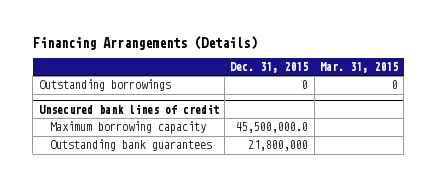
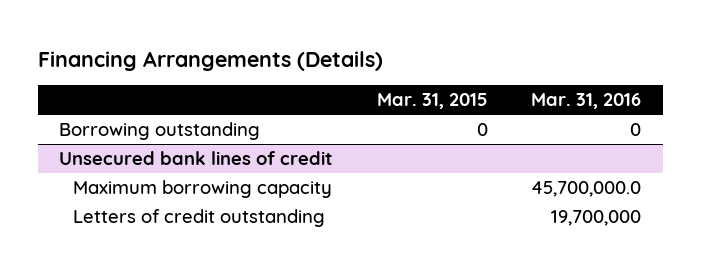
- | Dec. 31, 2015 | Mar. 31, 2015
+ | Mar. 31, 2015 | Mar. 31, 2016
- Outstanding borrowings | 0 | 0
+ Borrowing outstanding | 0 | 0
@ Unsecured bank lines of credit
- Outstanding bank guarantees | 21,800,000 |
+ Letters of credit outstanding | | 19,700,000

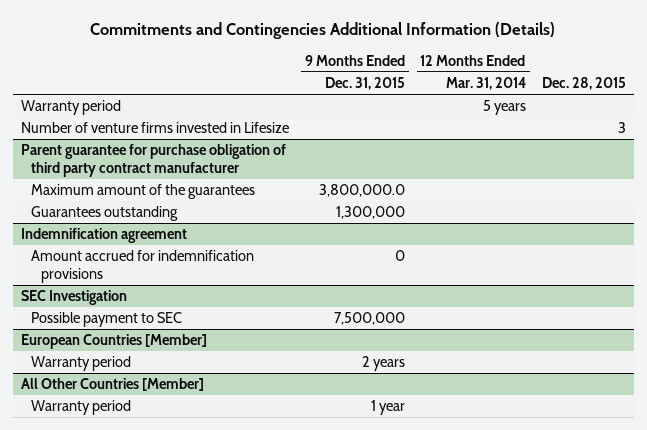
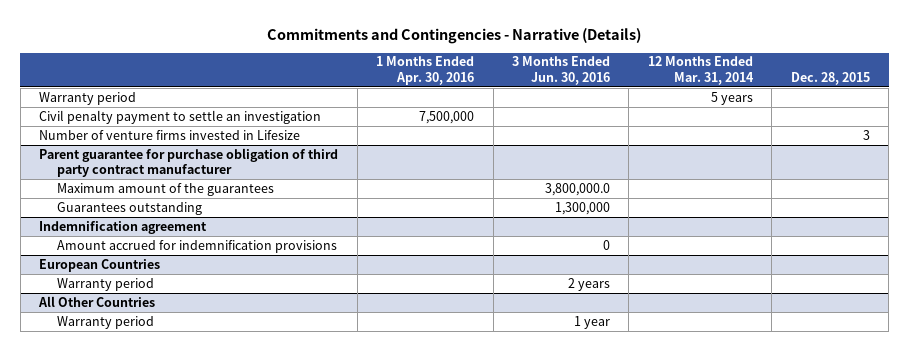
- Commitments and Contingencies Additional Information (Details)
+ Commitments and Contingencies - Narrative (Details)
- | 9 Months Ended Dec. 31, 2015 | 12 Months Ended Mar. 31, 2014 | Dec. 28, 2015
+ | 1 Months Ended Apr. 30, 2016 | 3 Months Ended Jun. 30, 2016 | 12 Months Ended Mar. 31, 2014 | Dec. 28, 2015
+ Civil penalty payment to settle an investigation | 7,500,000 | | |
- SEC Investigation
- Possible payment to SEC | 7,500,000 | |
- European Countries [Member]
+ European Countries
- All Other Countries [Member]
+ All Other Countries

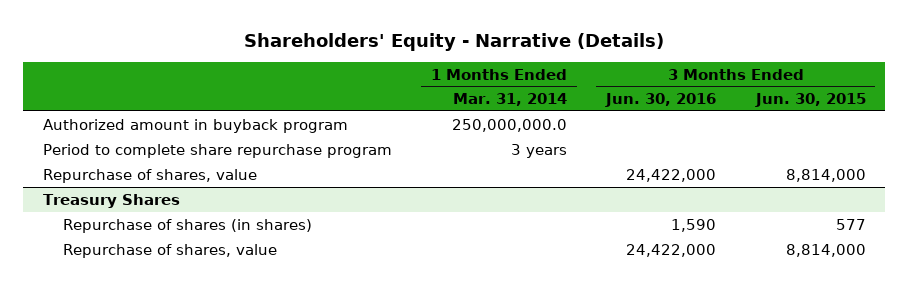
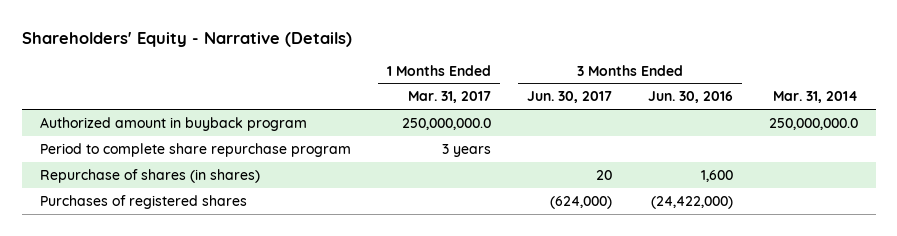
- | 1 Months Ended Mar. 31, 2014 | 3 Months Ended Jun. 30, 2016 | 3 Months Ended Jun. 30, 2015
+ | 1 Months Ended Mar. 31, 2017 | 3 Months Ended Jun. 30, 2017 | 3 Months Ended Jun. 30, 2016 | Mar. 31, 2014
- Repurchase of shares, value | | 24,422,000 | 8,814,000
- Treasury Shares
- Repurchase of shares (in shares) | | 1,590 | 577
- Repurchase of shares, value | | 24,422,000 | 8,814,000
+ Repurchase of shares (in shares) | | 20 | 1,600 |
+ Purchases of registered shares | | (624,000) | (24,422,000) |

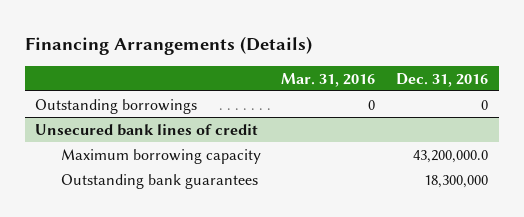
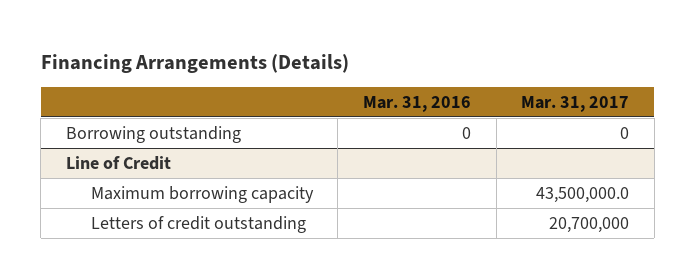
- | Mar. 31, 2016 | Dec. 31, 2016
+ | Mar. 31, 2016 | Mar. 31, 2017
- Outstanding borrowings | 0 | 0
- Unsecured bank lines of credit
- Maximum borrowing capacity | | 43,200,000.0
- Outstanding bank guarantees | | 18,300,000
+ Borrowing outstanding | 0 | 0
+ Line of Credit
+ Maximum borrowing capacity | | 43,500,000.0
+ Letters of credit outstanding | | 20,700,000

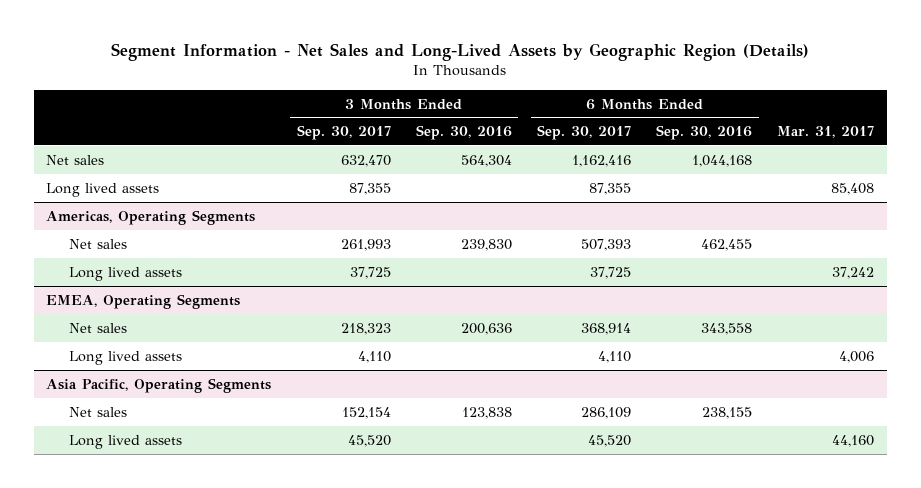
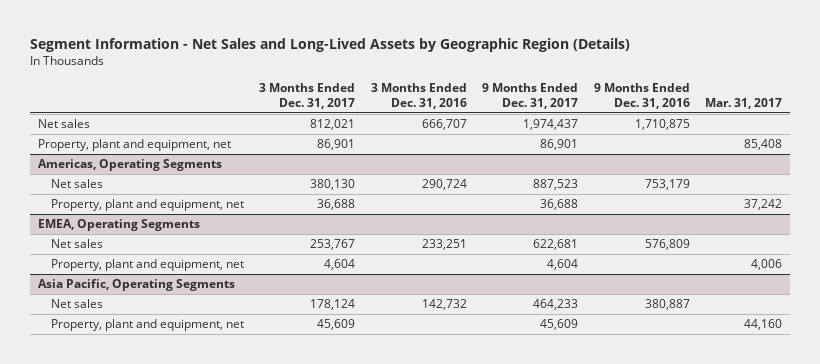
- | 3 Months Ended Sep. 30, 2017 | 3 Months Ended Sep. 30, 2016 | 6 Months Ended Sep. 30, 2017 | 6 Months Ended Sep. 30, 2016 | Mar. 31, 2017
+ | 3 Months Ended Dec. 31, 2017 | 3 Months Ended Dec. 31, 2016 | 9 Months Ended Dec. 31, 2017 | 9 Months Ended Dec. 31, 2016 | Mar. 31, 2017
- Long lived assets | 87,355 | | 87,355 | | 85,408
+ Property, plant and equipment, net | 86,901 | | 86,901 | | 85,408
@ Americas, Operating Segments
- Long lived assets | 37,725 | | 37,725 | | 37,242
+ Property, plant and equipment, net | 36,688 | | 36,688 | | 37,242
@ EMEA, Operating Segments
- Long lived assets | 4,110 | | 4,110 | | 4,006
+ Property, plant and equipment, net | 4,604 | | 4,604 | | 4,006
@ Asia Pacific, Operating Segments
- Long lived assets | 45,520 | | 45,520 | | 44,160
+ Property, plant and equipment, net | 45,609 | | 45,609 | | 44,160

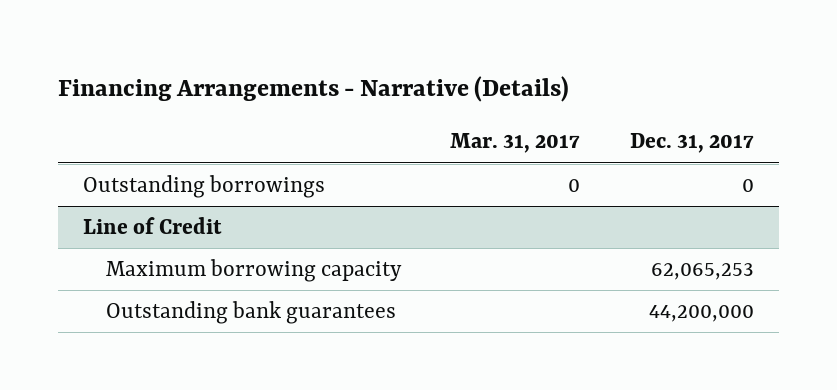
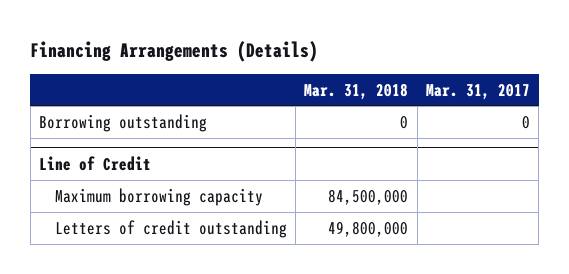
- Financing Arrangements - Narrative (Details)
+ Financing Arrangements (Details)
- | Mar. 31, 2017 | Dec. 31, 2017
+ | Mar. 31, 2018 | Mar. 31, 2017
- Outstanding borrowings | 0 | 0
+ Borrowing outstanding | 0 | 0
@ Line of Credit
- Outstanding bank guarantees | | 44,200,000
+ Letters of credit outstanding | 49,800,000 |

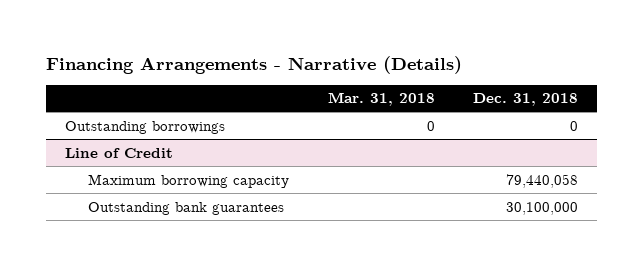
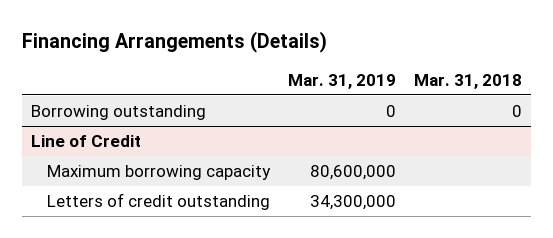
- Financing Arrangements - Narrative (Details)
+ Financing Arrangements (Details)
- | Mar. 31, 2018 | Dec. 31, 2018
+ | Mar. 31, 2019 | Mar. 31, 2018
- Outstanding borrowings | 0 | 0
+ Borrowing outstanding | 0 | 0
@ Line of Credit
- Outstanding bank guarantees | | 30,100,000
+ Letters of credit outstanding | 34,300,000 |

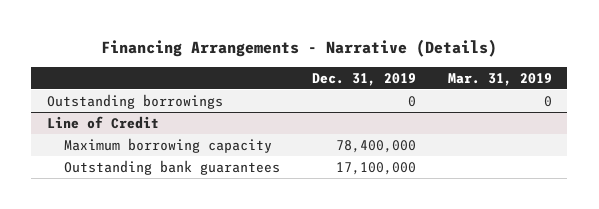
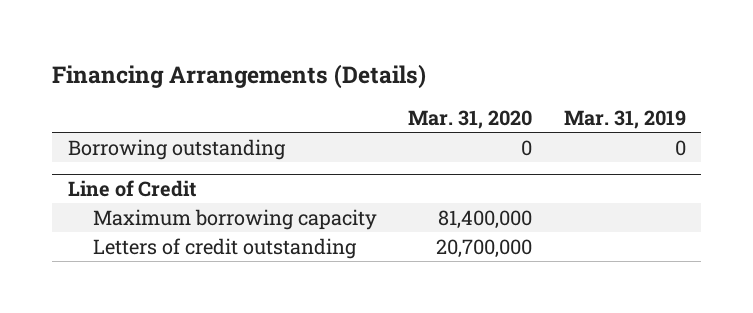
- Financing Arrangements - Narrative (Details)
+ Financing Arrangements (Details)
- | Dec. 31, 2019 | Mar. 31, 2019
+ | Mar. 31, 2020 | Mar. 31, 2019
- Outstanding borrowings | 0 | 0
+ Borrowing outstanding | 0 | 0
@ Line of Credit
- Outstanding bank guarantees | 17,100,000 |
+ Letters of credit outstanding | 20,700,000 |

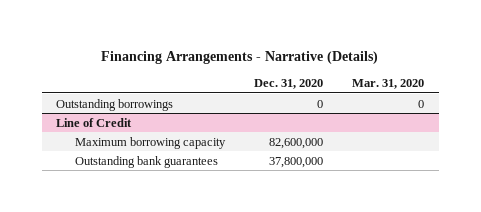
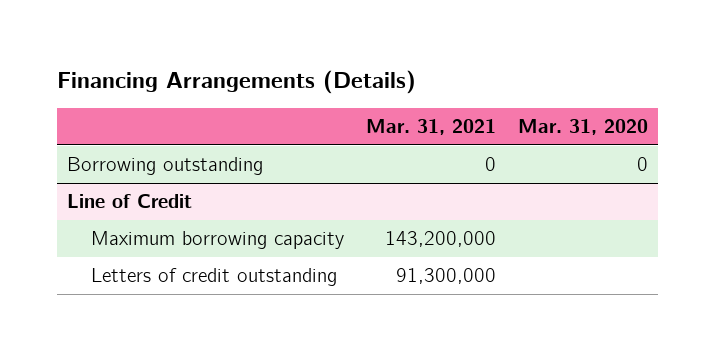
- Financing Arrangements - Narrative (Details)
+ Financing Arrangements (Details)
- | Dec. 31, 2020 | Mar. 31, 2020
+ | Mar. 31, 2021 | Mar. 31, 2020
- Outstanding borrowings | 0 | 0
+ Borrowing outstanding | 0 | 0
@ Line of Credit
- Outstanding bank guarantees | 37,800,000 |
+ Letters of credit outstanding | 91,300,000 |

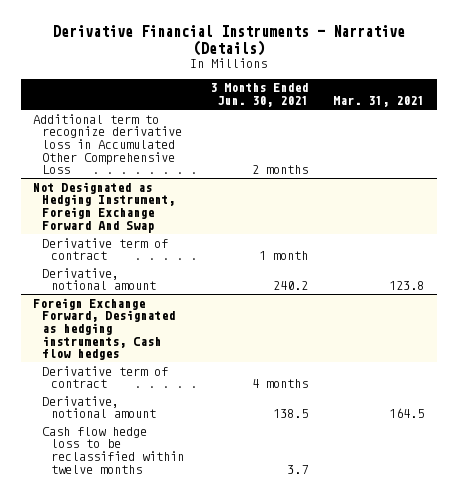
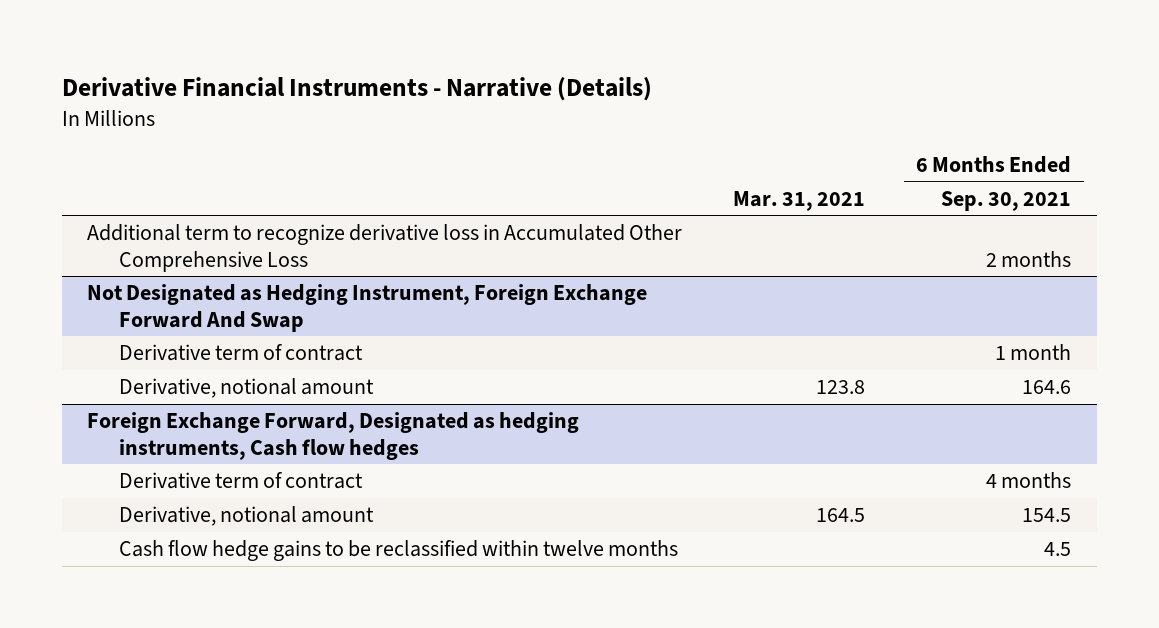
- | 3 Months Ended Jun. 30, 2021 | Mar. 31, 2021
+ | Mar. 31, 2021 | 6 Months Ended Sep. 30, 2021
@ Foreign Exchange Forward, Designated as hedging instruments, Cash flow hedges
- Cash flow hedge loss to be reclassified within twelve months | 3.7 |
+ Cash flow hedge gains to be reclassified within twelve months | | 4.5

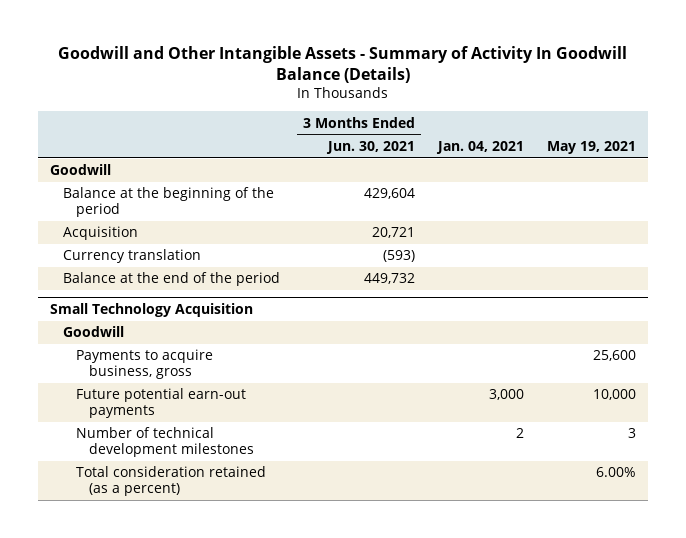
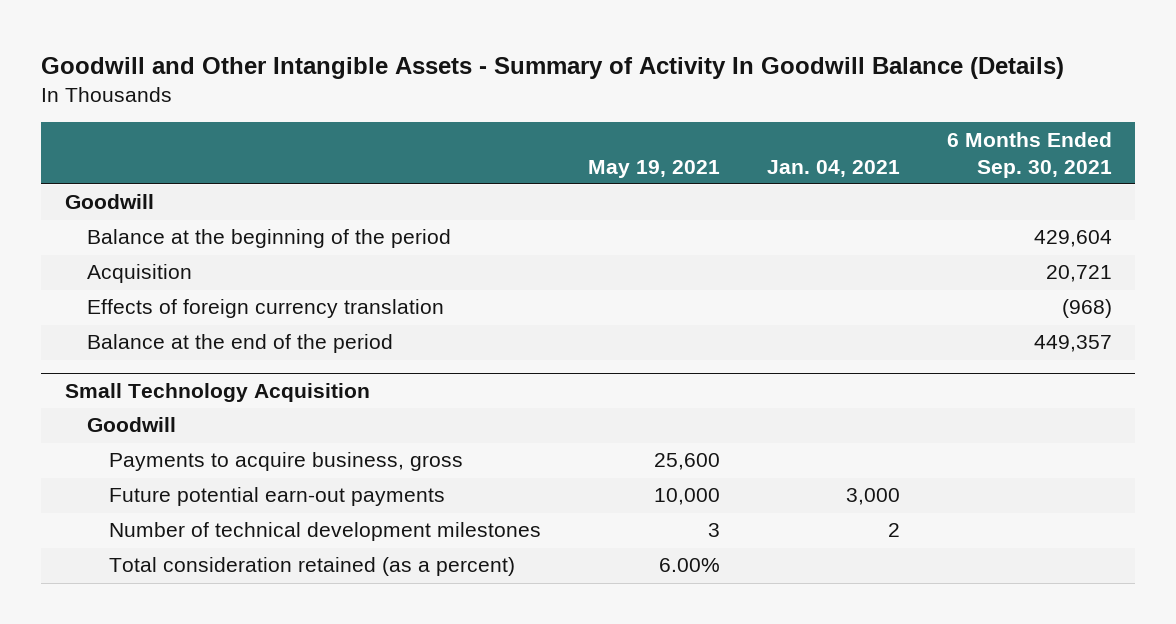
- | 3 Months Ended Jun. 30, 2021 | Jan. 04, 2021 | May 19, 2021
+ | May 19, 2021 | Jan. 04, 2021 | 6 Months Ended Sep. 30, 2021
- Currency translation | (593) | |
+ Effects of foreign currency translation | | | (968)

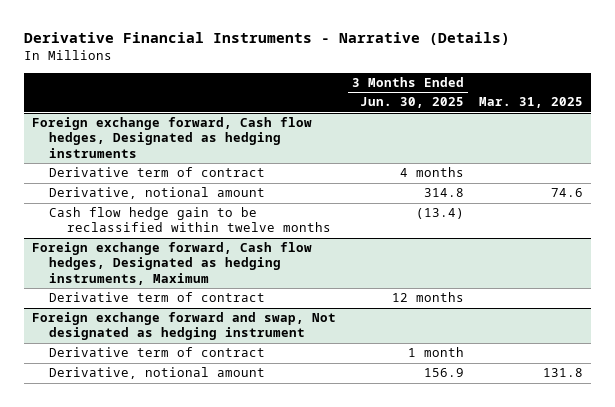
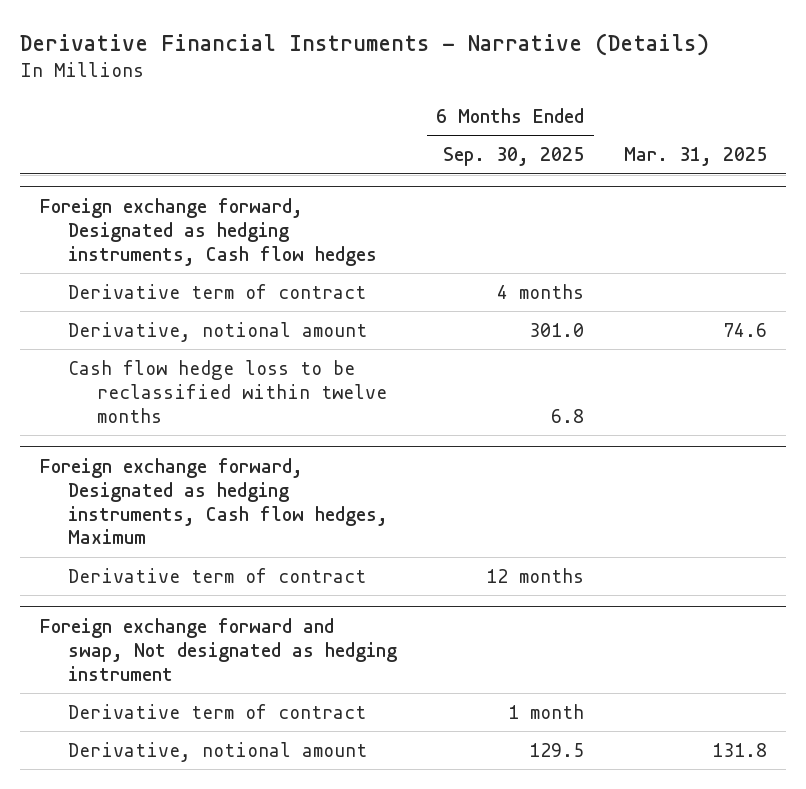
- | 3 Months Ended Jun. 30, 2025 | Mar. 31, 2025
+ | 6 Months Ended Sep. 30, 2025 | Mar. 31, 2025
- Foreign exchange forward, Cash flow hedges, Designated as hedging instruments
+ Foreign exchange forward, Designated as hedging instruments, Cash flow hedges
- Cash flow hedge gain to be reclassified within twelve months | (13.4) |
- Foreign exchange forward, Cash flow hedges, Designated as hedging instruments, Maximum
+ Cash flow hedge loss to be reclassified within twelve months | 6.8 |
+ Foreign exchange forward, Designated as hedging instruments, Cash flow hedges, Maximum

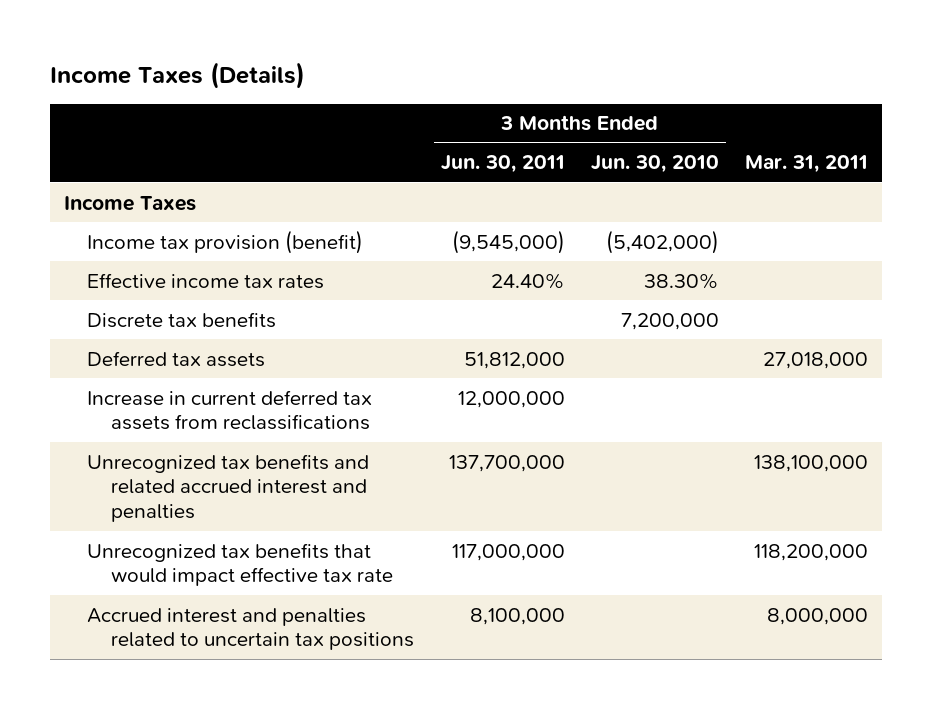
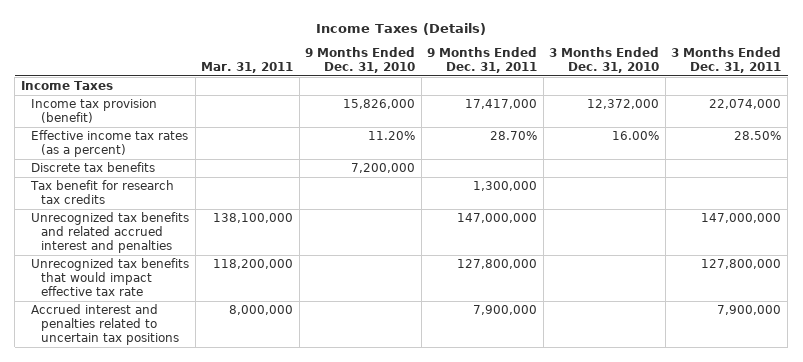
- | 3 Months Ended Jun. 30, 2011 | 3 Months Ended Jun. 30, 2010 | Mar. 31, 2011
+ | Mar. 31, 2011 | 9 Months Ended Dec. 31, 2010 | 9 Months Ended Dec. 31, 2011 | 3 Months Ended Dec. 31, 2010 | 3 Months Ended Dec. 31, 2011
- Effective income tax rates | 24.40% | 38.30% |
+ Effective income tax rates (as a percent) | | 11.20% | 28.70% | 16.00% | 28.50%
- Deferred tax assets | 51,812,000 | | 27,018,000
- Increase in current deferred tax assets from reclassifications | 12,000,000 | |
+ Tax benefit for research tax credits | | | 1,300,000 | |

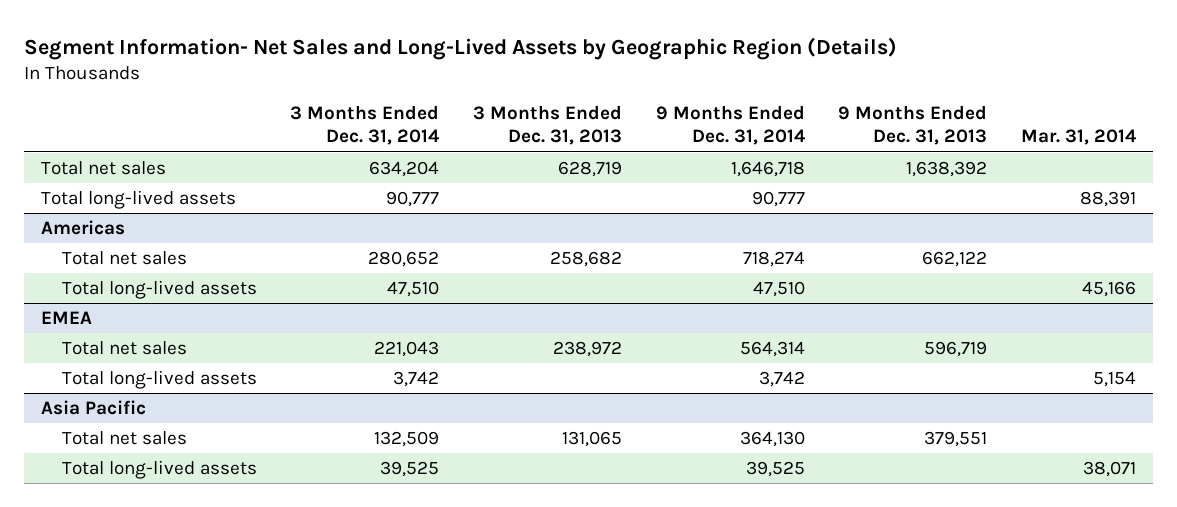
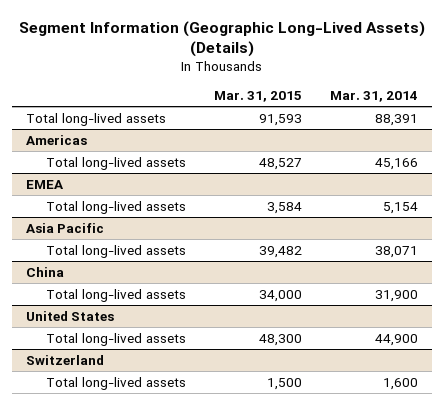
- Segment Information- Net Sales and Long-Lived Assets by Geographic Region (Details)
+ Segment Information (Geographic Long-Lived Assets) (Details)
- | 3 Months Ended Dec. 31, 2014 | 3 Months Ended Dec. 31, 2013 | 9 Months Ended Dec. 31, 2014 | 9 Months Ended Dec. 31, 2013 | Mar. 31, 2014
+ | Mar. 31, 2015 | Mar. 31, 2014
- Total net sales | 634,204 | 628,719 | 1,646,718 | 1,638,392 |
@ Americas
- Total net sales | 280,652 | 258,682 | 718,274 | 662,122 |
@ EMEA
- Total net sales | 221,043 | 238,972 | 564,314 | 596,719 |
@ Asia Pacific
- Total net sales | 132,509 | 131,065 | 364,130 | 379,551 |
+ China
+ Total long-lived assets | 34,000 | 31,900
+ United States
+ Total long-lived assets | 48,300 | 44,900
+ Switzerland
+ Total long-lived assets | 1,500 | 1,600

